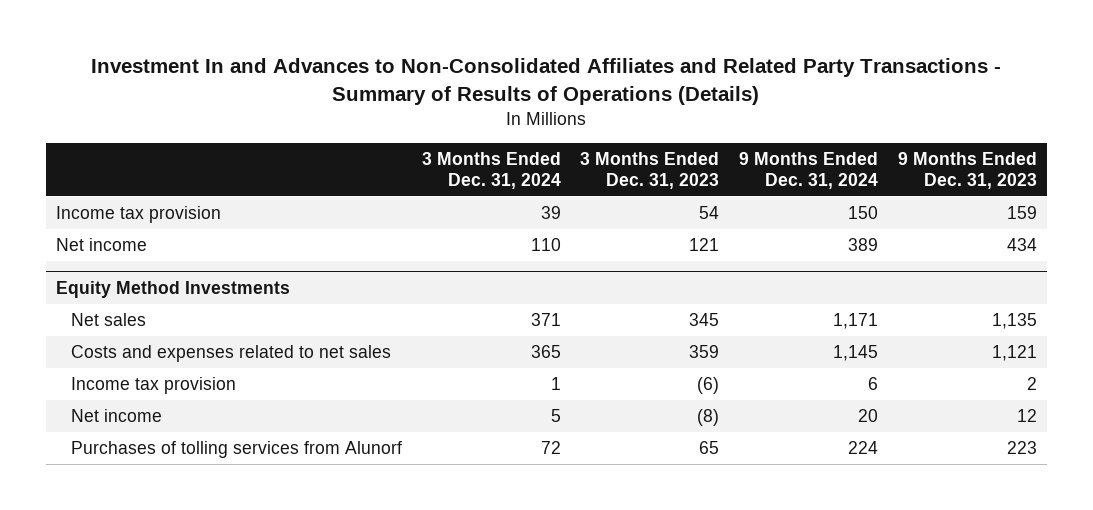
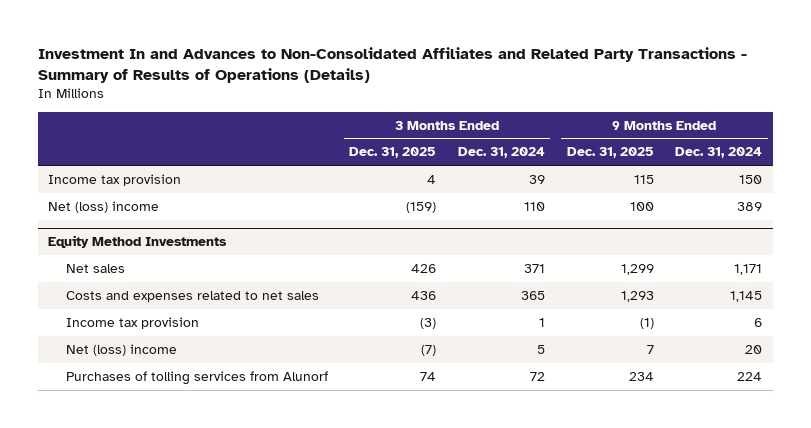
- | 3 Months Ended Dec. 31, 2024 | 3 Months Ended Dec. 31, 2023 | 9 Months Ended Dec. 31, 2024 | 9 Months Ended Dec. 31, 2023
+ | 3 Months Ended Dec. 31, 2025 | 3 Months Ended Dec. 31, 2024 | 9 Months Ended Dec. 31, 2025 | 9 Months Ended Dec. 31, 2024
- Net income | 110 | 121 | 389 | 434
+ Net (loss) income | (159) | 110 | 100 | 389
@ Equity Method Investments
- Net income | 5 | (8) | 20 | 12
+ Net (loss) income | (7) | 5 | 7 | 20

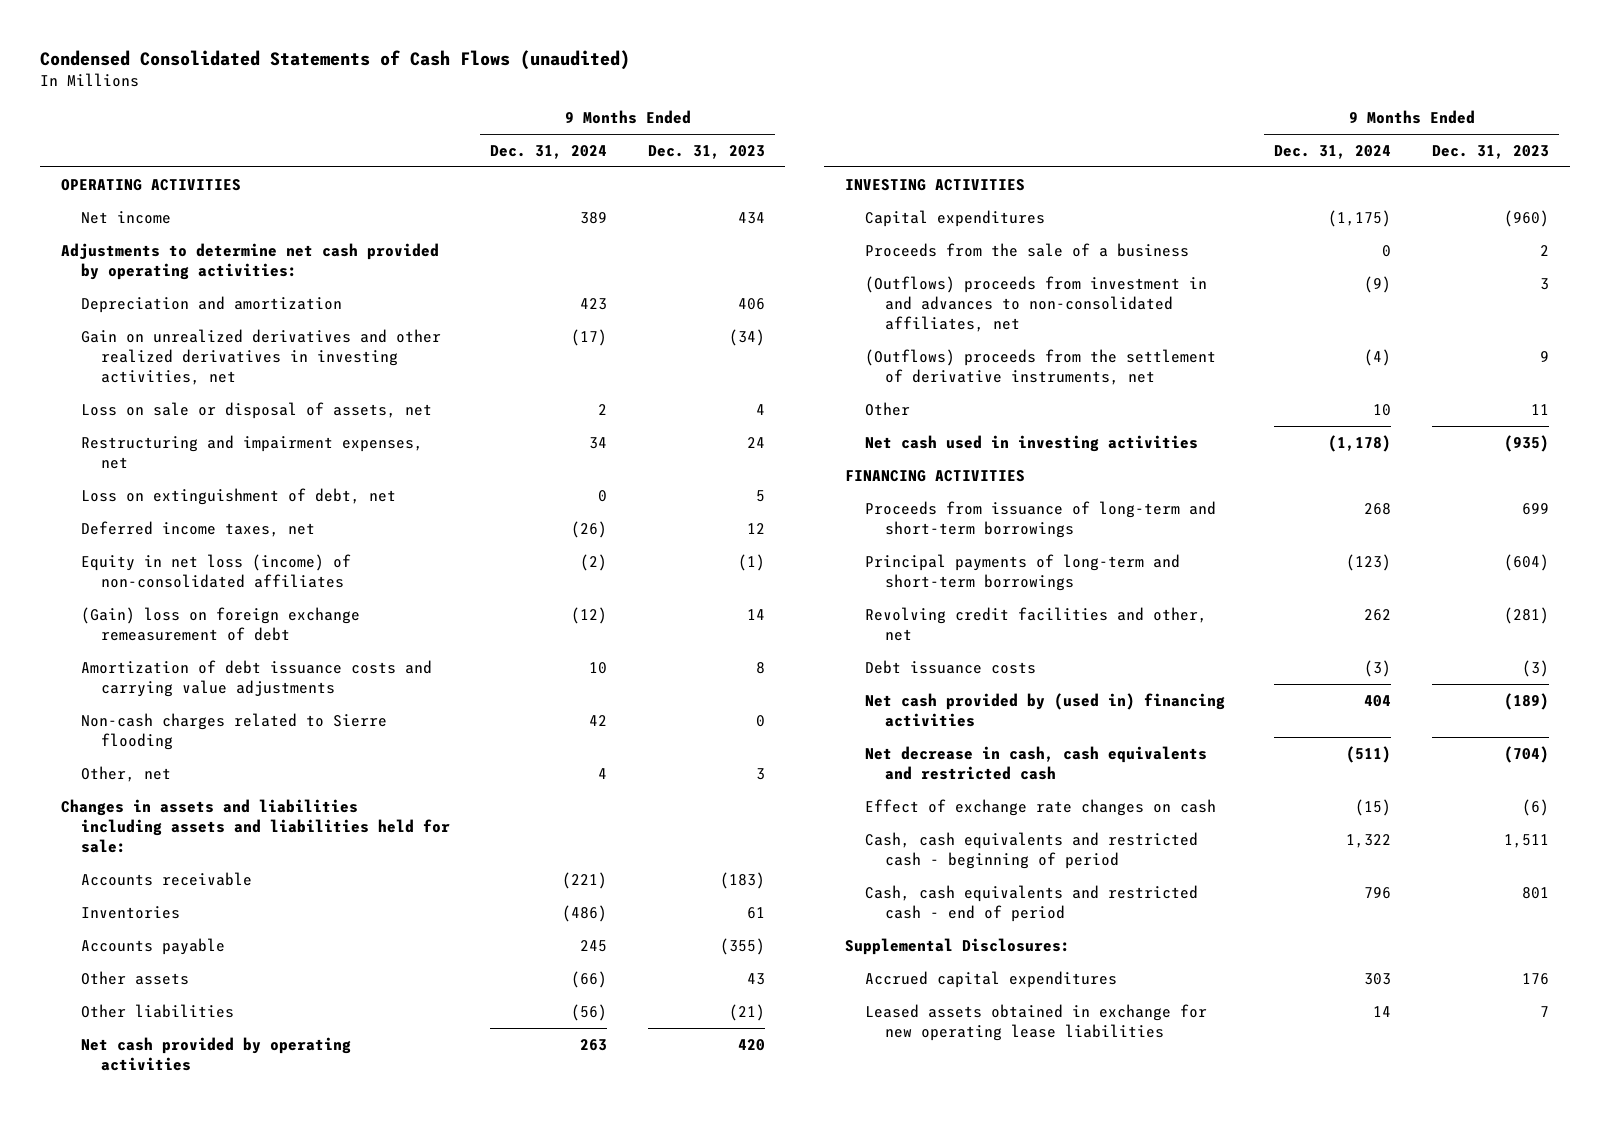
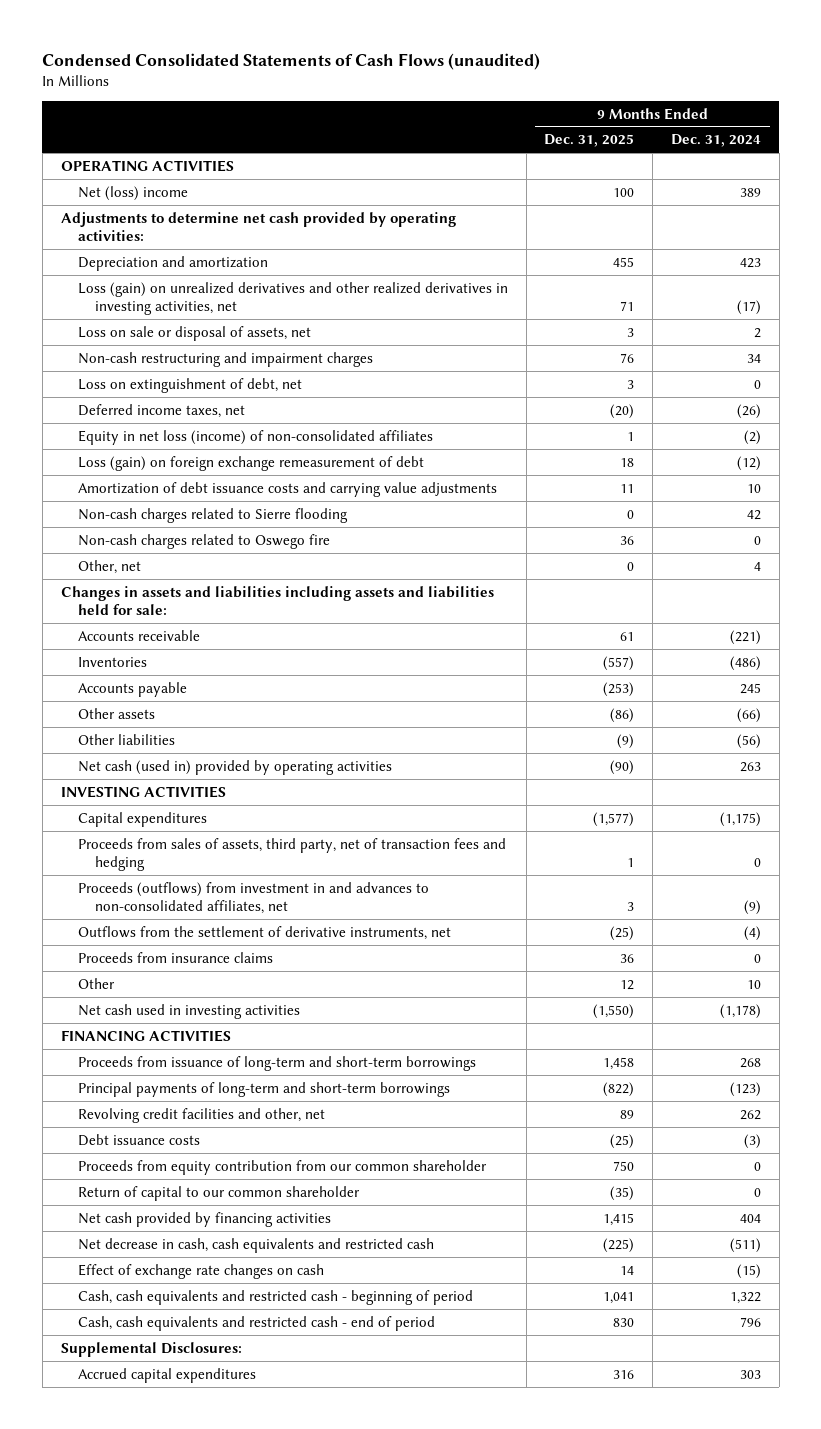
- | 9 Months Ended Dec. 31, 2024 | 9 Months Ended Dec. 31, 2023
+ | 9 Months Ended Dec. 31, 2025 | 9 Months Ended Dec. 31, 2024
- Net income | 389 | 434
+ Net (loss) income | 100 | 389
- Gain on unrealized derivatives and other realized derivatives in investing activities, net | (17) | (34)
+ Loss (gain) on unrealized derivatives and other realized derivatives in investing activities, net | 71 | (17)
- Restructuring and impairment expenses, net | 34 | 24
+ Non-cash restructuring and impairment charges | 76 | 34
- (Gain) loss on foreign exchange remeasurement of debt | (12) | 14
+ Loss (gain) on foreign exchange remeasurement of debt | 18 | (12)
+ Non-cash charges related to Oswego fire | 36 | 0
- Net cash provided by operating activities | 263 | 420
+ Net cash (used in) provided by operating activities | (90) | 263
- Proceeds from the sale of a business | 0 | 2
- (Outflows) proceeds from investment in and advances to non-consolidated affiliates, net | (9) | 3
- (Outflows) proceeds from the settlement of derivative instruments, net | (4) | 9
+ Proceeds from sales of assets, third party, net of transaction fees and hedging | 1 | 0
+ Proceeds (outflows) from investment in and advances to non-consolidated affiliates, net | 3 | (9)
+ Outflows from the settlement of derivative instruments, net | (25) | (4)
+ Proceeds from insurance claims | 36 | 0
- Net cash provided by (used in) financing activities | 404 | (189)
+ Proceeds from equity contribution from our common shareholder | 750 | 0
+ Return of capital to our common shareholder | (35) | 0
+ Net cash provided by financing activities | 1,415 | 404
- Leased assets obtained in exchange for new operating lease liabilities | 14 | 7

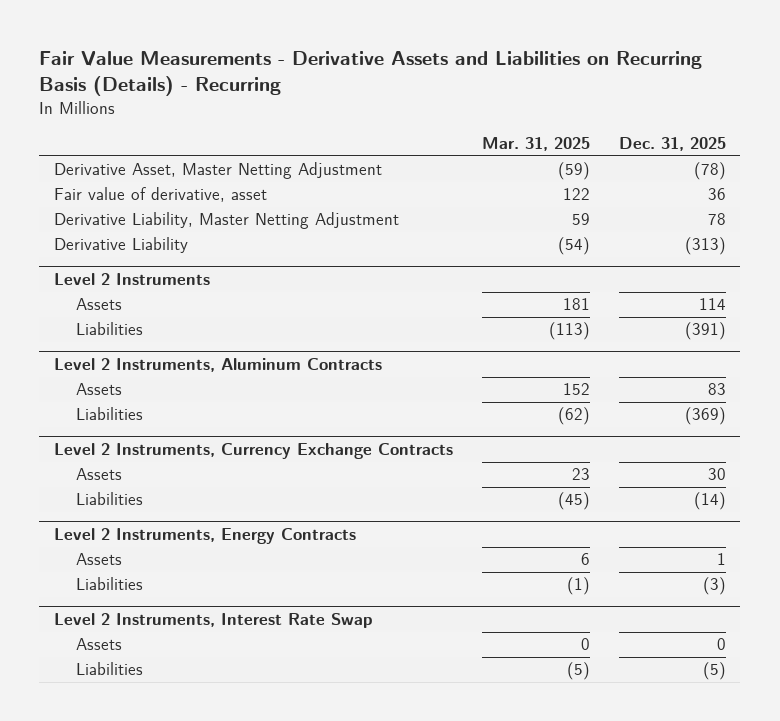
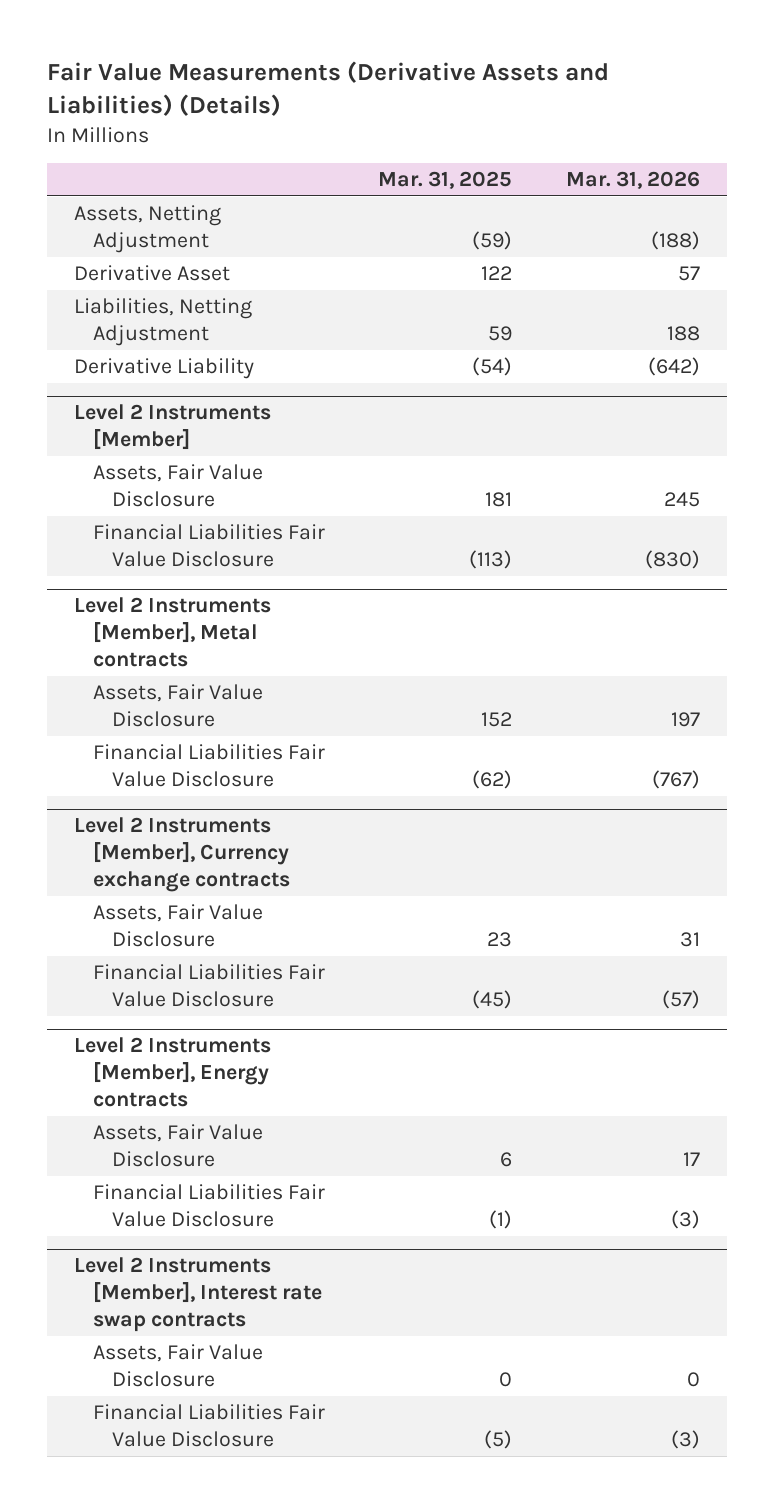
- Fair Value Measurements - Derivative Assets and Liabilities on Recurring Basis (Details) - Recurring
+ Fair Value Measurements (Derivative Assets and Liabilities) (Details)
- | Mar. 31, 2025 | Dec. 31, 2025
+ | Mar. 31, 2025 | Mar. 31, 2026
- Derivative Asset, Master Netting Adjustment | (59) | (78)
- Fair value of derivative, asset | 122 | 36
- Derivative Liability, Master Netting Adjustment | 59 | 78
+ Assets, Netting Adjustment | (59) | (188)
+ Derivative Asset | 122 | 57
+ Liabilities, Netting Adjustment | 59 | 188
- Level 2 Instruments
- Assets | 181 | 114
- Liabilities | (113) | (391)
- Level 2 Instruments, Aluminum Contracts
- Assets | 152 | 83
- Liabilities | (62) | (369)
- Level 2 Instruments, Currency Exchange Contracts
- Assets | 23 | 30
- Liabilities | (45) | (14)
- Level 2 Instruments, Energy Contracts
- Assets | 6 | 1
- Liabilities | (1) | (3)
- Level 2 Instruments, Interest Rate Swap
- Assets | 0 | 0
- Liabilities | (5) | (5)
+ Level 2 Instruments [Member]
+ Assets, Fair Value Disclosure | 181 | 245
+ Financial Liabilities Fair Value Disclosure | (113) | (830)
+ Level 2 Instruments [Member], Metal contracts
+ Assets, Fair Value Disclosure | 152 | 197
+ Financial Liabilities Fair Value Disclosure | (62) | (767)
+ Level 2 Instruments [Member], Currency exchange contracts
+ Assets, Fair Value Disclosure | 23 | 31
+ Financial Liabilities Fair Value Disclosure | (45) | (57)
+ Level 2 Instruments [Member], Energy contracts
+ Assets, Fair Value Disclosure | 6 | 17
+ Financial Liabilities Fair Value Disclosure | (1) | (3)
+ Level 2 Instruments [Member], Interest rate swap contracts
+ Assets, Fair Value Disclosure | 0 | 0
+ Financial Liabilities Fair Value Disclosure | (5) | (3)

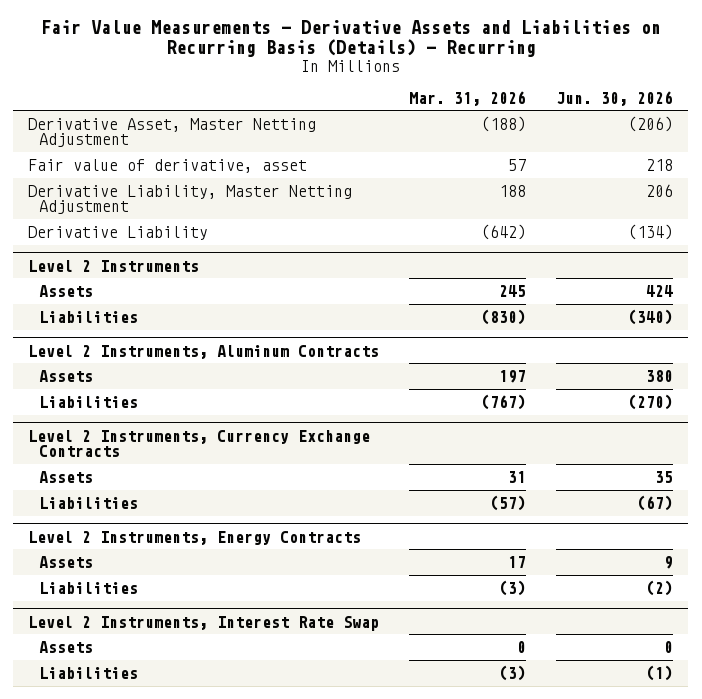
- Fair Value Measurements (Derivative Assets and Liabilities) (Details)
+ Fair Value Measurements - Derivative Assets and Liabilities on Recurring Basis (Details) - Recurring
- | Mar. 31, 2025 | Mar. 31, 2026
+ | Mar. 31, 2026 | Jun. 30, 2026
- Assets, Netting Adjustment | (59) | (188)
- Derivative Asset | 122 | 57
- Liabilities, Netting Adjustment | 59 | 188
+ Derivative Asset, Master Netting Adjustment | (188) | (206)
+ Fair value of derivative, asset | 57 | 218
+ Derivative Liability, Master Netting Adjustment | 188 | 206
- Level 2 Instruments [Member]
- Assets, Fair Value Disclosure | 181 | 245
- Financial Liabilities Fair Value Disclosure | (113) | (830)
- Level 2 Instruments [Member], Metal contracts
- Assets, Fair Value Disclosure | 152 | 197
- Financial Liabilities Fair Value Disclosure | (62) | (767)
- Level 2 Instruments [Member], Currency exchange contracts
- Assets, Fair Value Disclosure | 23 | 31
- Financial Liabilities Fair Value Disclosure | (45) | (57)
- Level 2 Instruments [Member], Energy contracts
- Assets, Fair Value Disclosure | 6 | 17
- Financial Liabilities Fair Value Disclosure | (1) | (3)
- Level 2 Instruments [Member], Interest rate swap contracts
- Assets, Fair Value Disclosure | 0 | 0
- Financial Liabilities Fair Value Disclosure | (5) | (3)
+ Level 2 Instruments
+ Assets | 245 | 424
+ Liabilities | (830) | (340)
+ Level 2 Instruments, Aluminum Contracts
+ Assets | 197 | 380
+ Liabilities | (767) | (270)
+ Level 2 Instruments, Currency Exchange Contracts
+ Assets | 31 | 35
+ Liabilities | (57) | (67)
+ Level 2 Instruments, Energy Contracts
+ Assets | 17 | 9
+ Liabilities | (3) | (2)
+ Level 2 Instruments, Interest Rate Swap
+ Assets | 0 | 0
+ Liabilities | (3) | (1)

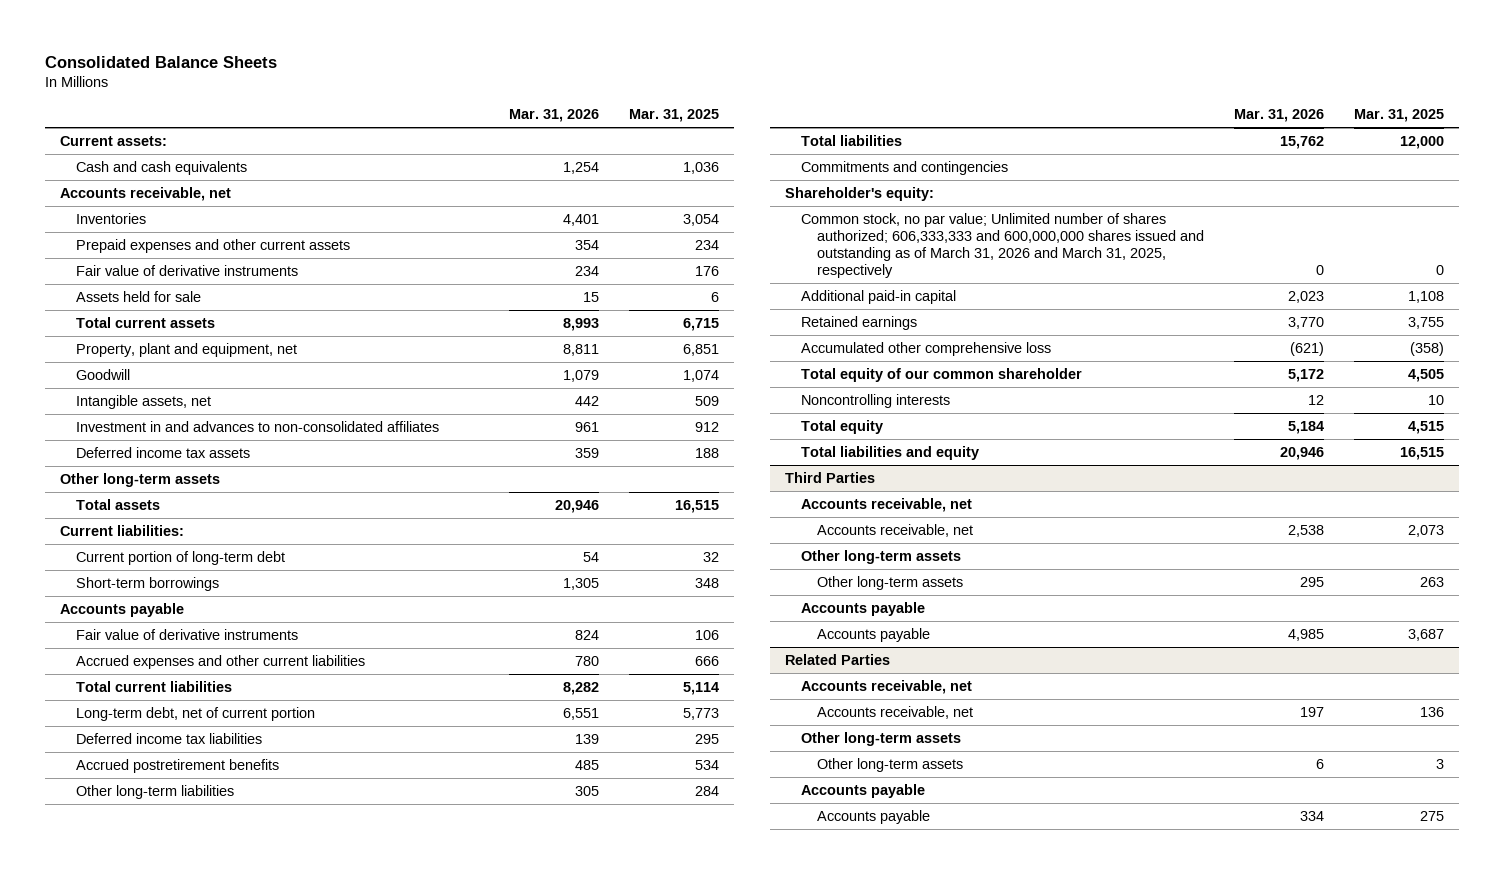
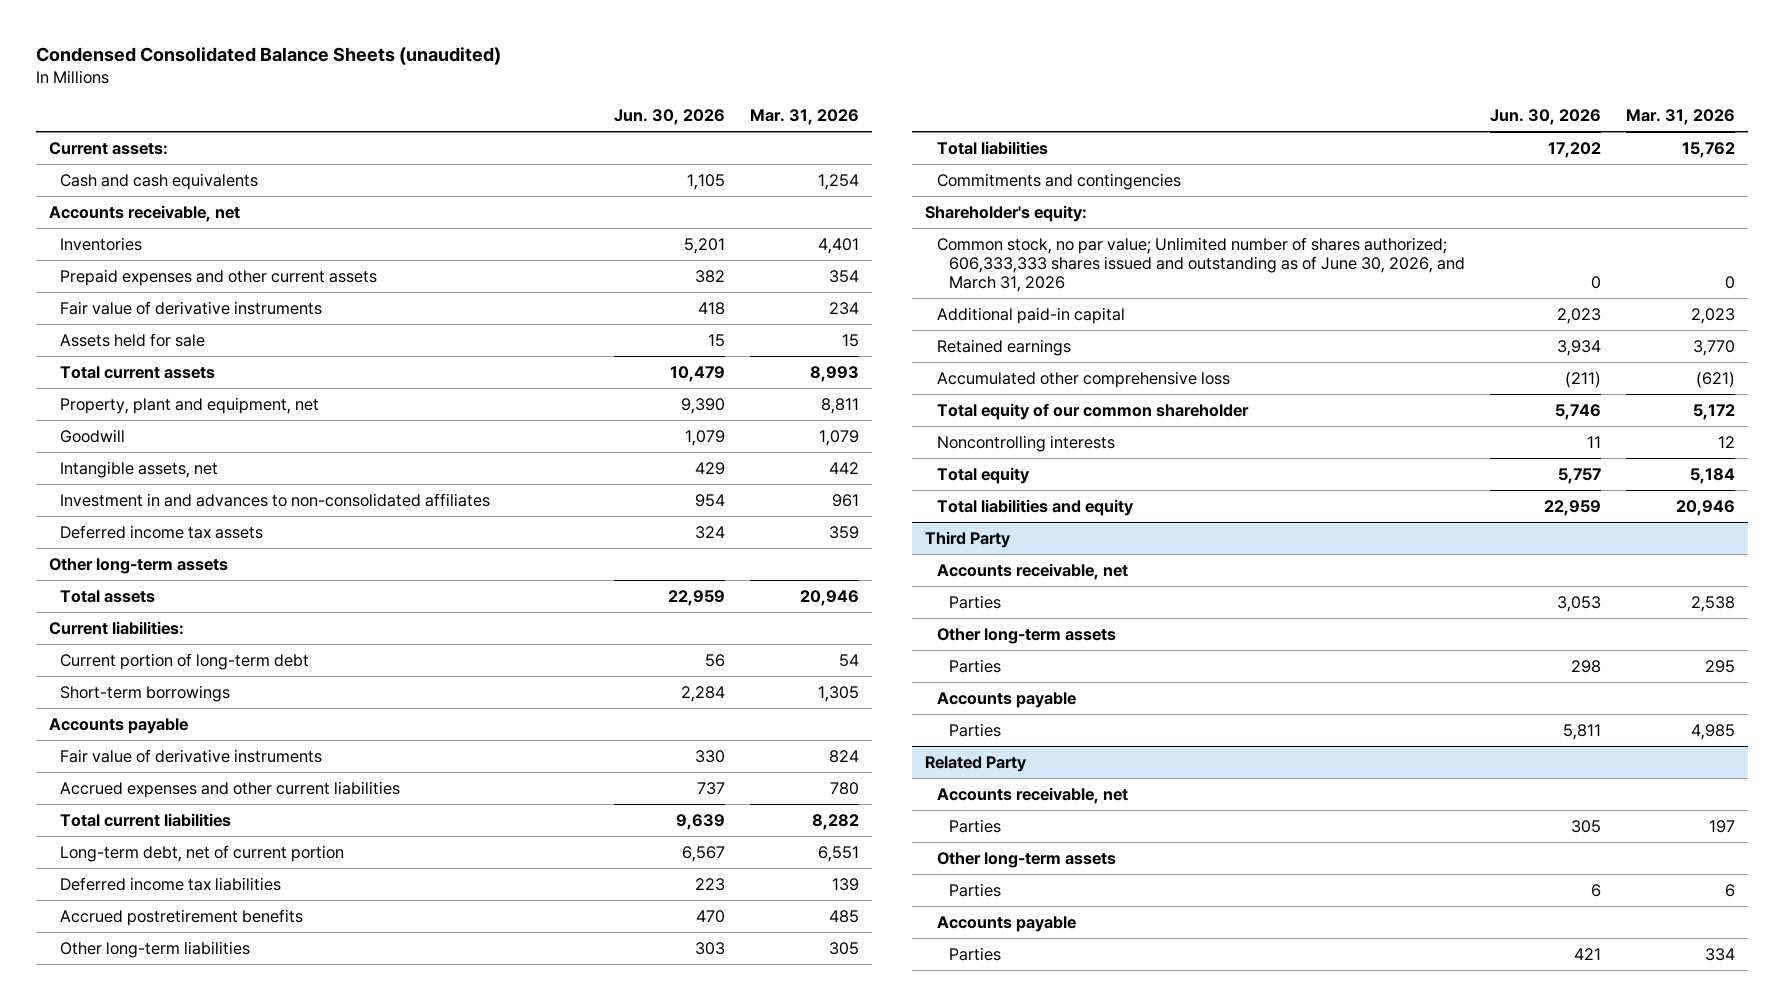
- Consolidated Balance Sheets
+ Condensed Consolidated Balance Sheets (unaudited)
- | Mar. 31, 2026 | Mar. 31, 2025
+ | Jun. 30, 2026 | Mar. 31, 2026
- Common stock, no par value; Unlimited number of shares authorized; 606,333,333 and 600,000,000 shares issued and outstanding as of March 31, 2026 and March 31, 2025, respectively | 0 | 0
+ Common stock, no par value; Unlimited number of shares authorized; 606,333,333 shares issued and outstanding as of June 30, 2026, and March 31, 2026 | 0 | 0
- Third Parties
+ Third Party
- Accounts receivable, net | 2,538 | 2,073
+ Parties | 3,053 | 2,538
- Other long-term assets | 295 | 263
+ Parties | 298 | 295
- Accounts payable | 4,985 | 3,687
- Related Parties
+ Parties | 5,811 | 4,985
+ Related Party
- Accounts receivable, net | 197 | 136
+ Parties | 305 | 197
- Other long-term assets | 6 | 3
+ Parties | 6 | 6
- Accounts payable | 334 | 275
+ Parties | 421 | 334

